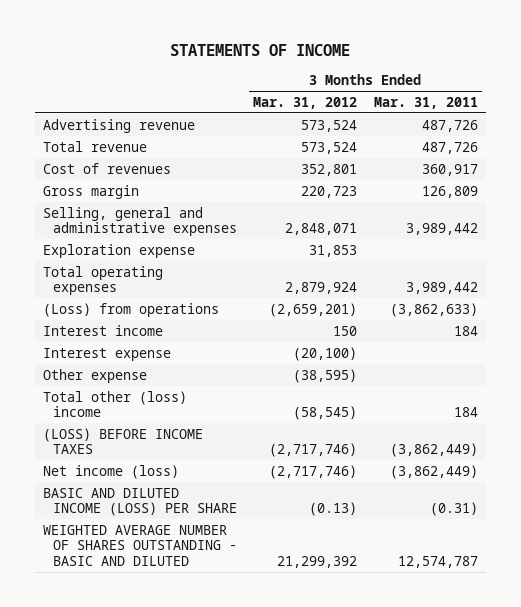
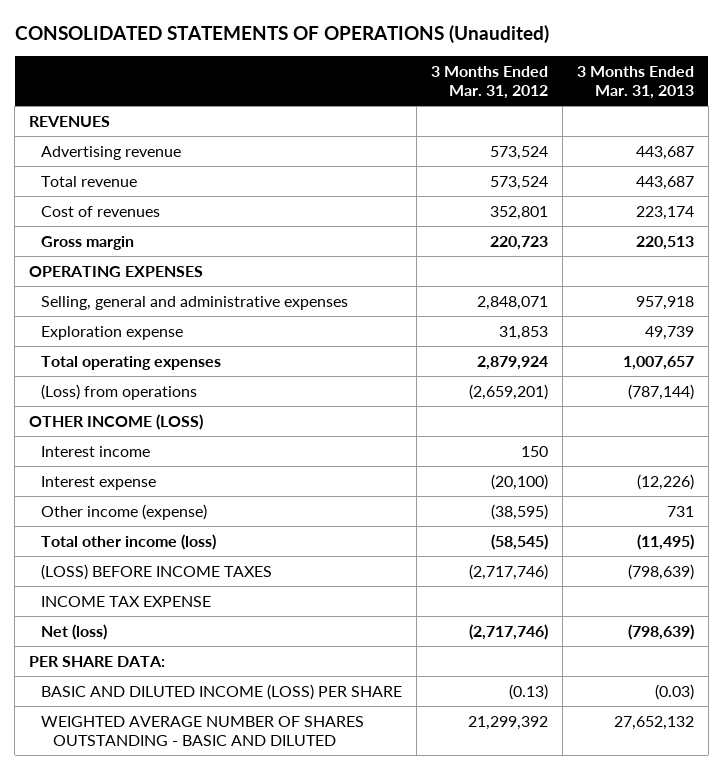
- STATEMENTS OF INCOME
+ CONSOLIDATED STATEMENTS OF OPERATIONS (Unaudited)
- | 3 Months Ended Mar. 31, 2012 | 3 Months Ended Mar. 31, 2011
+ | 3 Months Ended Mar. 31, 2012 | 3 Months Ended Mar. 31, 2013
+ REVENUES
+ OPERATING EXPENSES
+ OTHER INCOME (LOSS)
- Other expense | (38,595) |
- Total other (loss) income | (58,545) | 184
+ Other income (expense) | (38,595) | 731
+ Total other income (loss) | (58,545) | (11,495)
- Net income (loss) | (2,717,746) | (3,862,449)
+ INCOME TAX EXPENSE
+ Net (loss) | (2,717,746) | (798,639)
+ PER SHARE DATA:

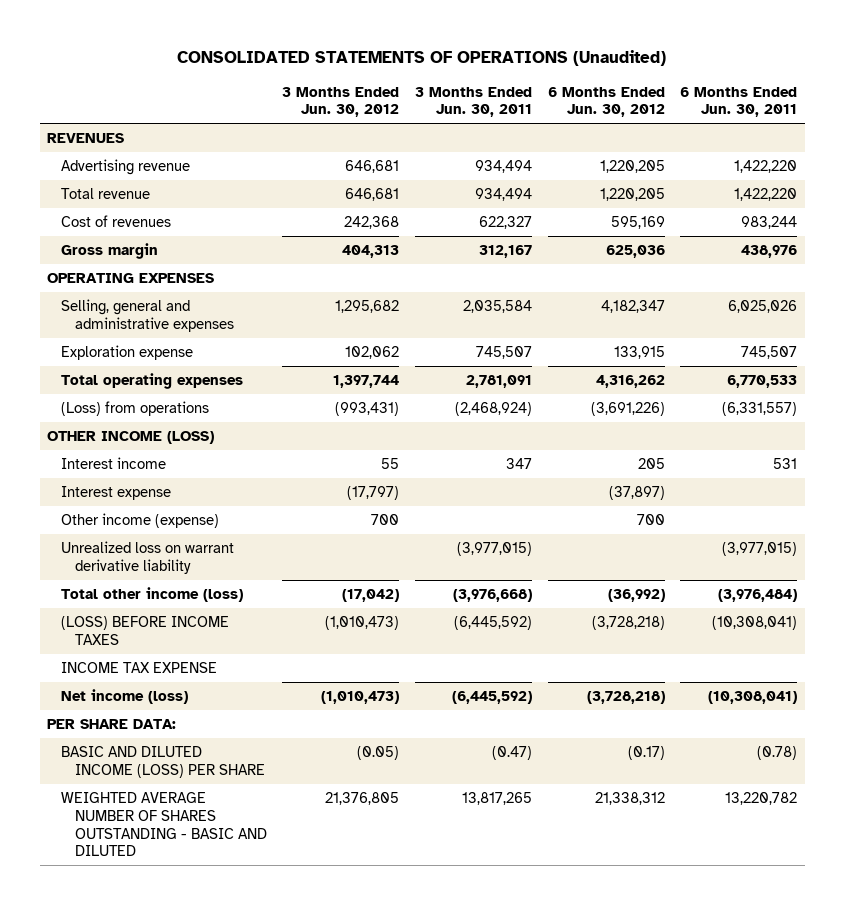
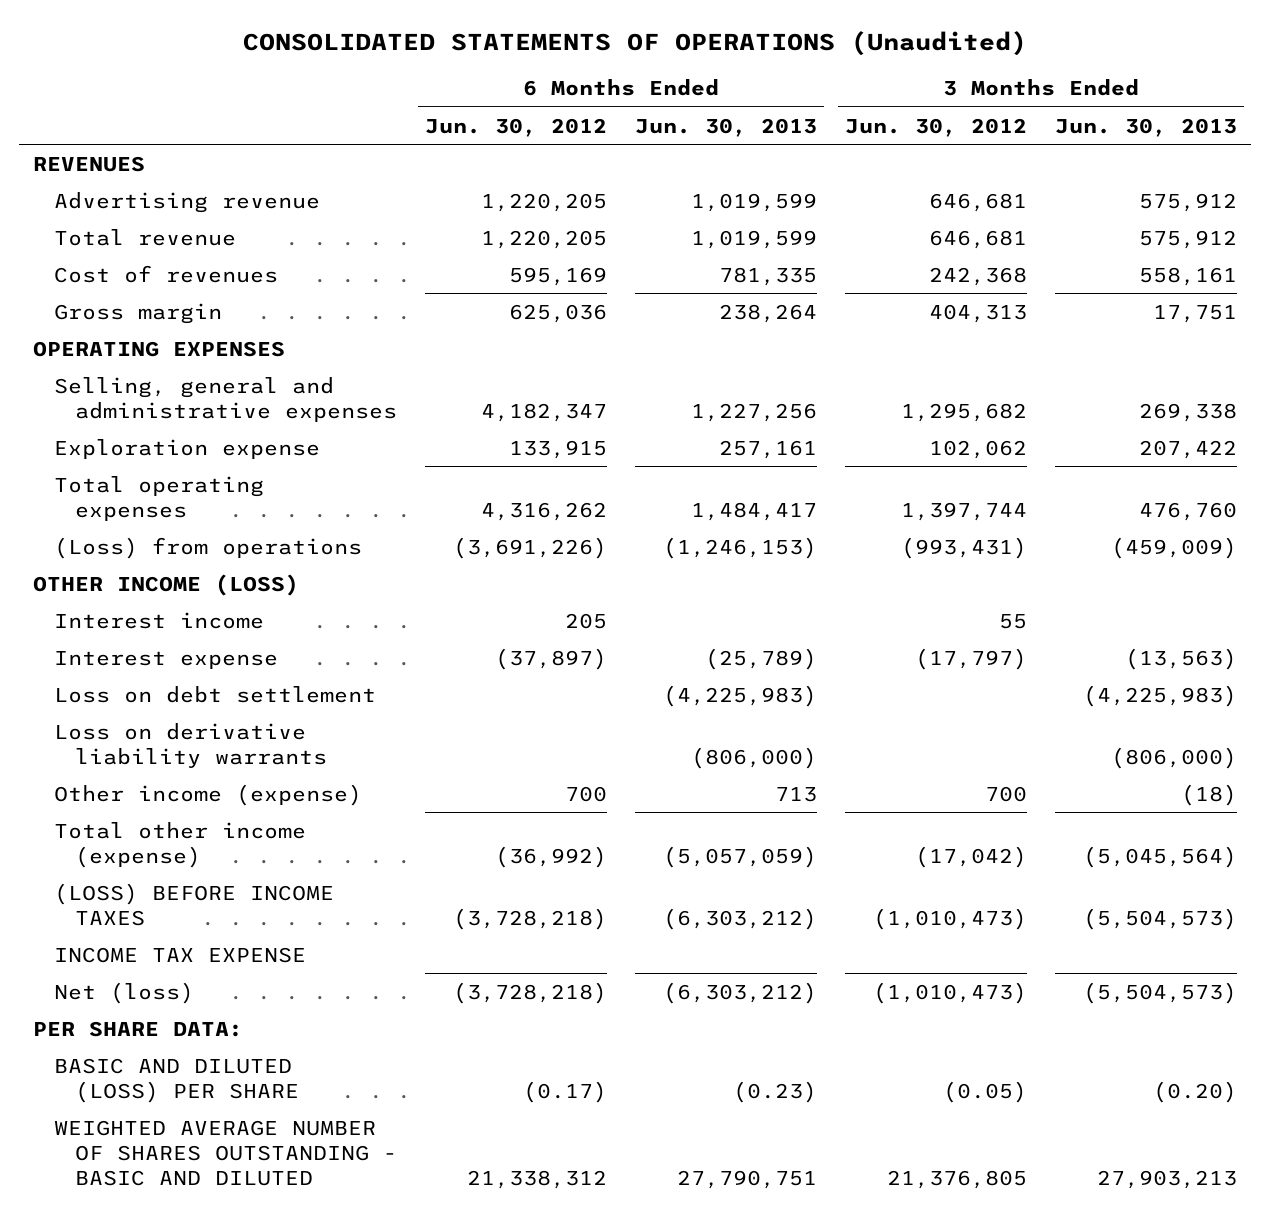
- | 3 Months Ended Jun. 30, 2012 | 3 Months Ended Jun. 30, 2011 | 6 Months Ended Jun. 30, 2012 | 6 Months Ended Jun. 30, 2011
+ | 6 Months Ended Jun. 30, 2012 | 6 Months Ended Jun. 30, 2013 | 3 Months Ended Jun. 30, 2012 | 3 Months Ended Jun. 30, 2013
+ Loss on debt settlement | | (4,225,983) | | (4,225,983)
+ Loss on derivative liability warrants | | (806,000) | | (806,000)
- Unrealized loss on warrant derivative liability | | (3,977,015) | | (3,977,015)
- Total other income (loss) | (17,042) | (3,976,668) | (36,992) | (3,976,484)
+ Total other income (expense) | (36,992) | (5,057,059) | (17,042) | (5,045,564)
- Net income (loss) | (1,010,473) | (6,445,592) | (3,728,218) | (10,308,041)
+ Net (loss) | (3,728,218) | (6,303,212) | (1,010,473) | (5,504,573)
- BASIC AND DILUTED INCOME (LOSS) PER SHARE | (0.05) | (0.47) | (0.17) | (0.78)
+ BASIC AND DILUTED (LOSS) PER SHARE | (0.17) | (0.23) | (0.05) | (0.20)

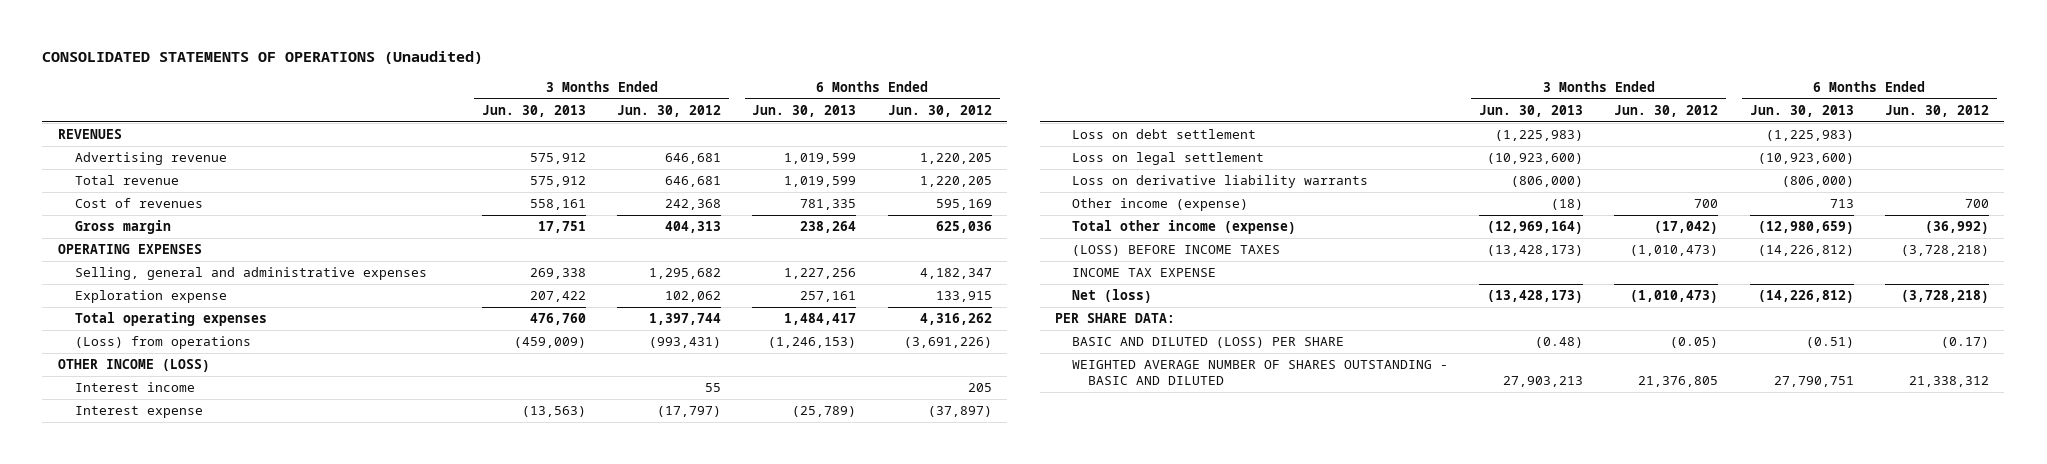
- | 6 Months Ended Jun. 30, 2012 | 6 Months Ended Jun. 30, 2013 | 3 Months Ended Jun. 30, 2012 | 3 Months Ended Jun. 30, 2013
+ | 3 Months Ended Jun. 30, 2013 | 3 Months Ended Jun. 30, 2012 | 6 Months Ended Jun. 30, 2013 | 6 Months Ended Jun. 30, 2012
- Loss on debt settlement | | (4,225,983) | | (4,225,983)
+ Loss on debt settlement | (1,225,983) | | (1,225,983) |
+ Loss on legal settlement | (10,923,600) | | (10,923,600) |
- Total other income (expense) | (36,992) | (5,057,059) | (17,042) | (5,045,564)
- (LOSS) BEFORE INCOME TAXES | (3,728,218) | (6,303,212) | (1,010,473) | (5,504,573)
+ Total other income (expense) | (12,969,164) | (17,042) | (12,980,659) | (36,992)
+ (LOSS) BEFORE INCOME TAXES | (13,428,173) | (1,010,473) | (14,226,812) | (3,728,218)
- Net (loss) | (3,728,218) | (6,303,212) | (1,010,473) | (5,504,573)
+ Net (loss) | (13,428,173) | (1,010,473) | (14,226,812) | (3,728,218)
- BASIC AND DILUTED (LOSS) PER SHARE | (0.17) | (0.23) | (0.05) | (0.20)
+ BASIC AND DILUTED (LOSS) PER SHARE | (0.48) | (0.05) | (0.51) | (0.17)

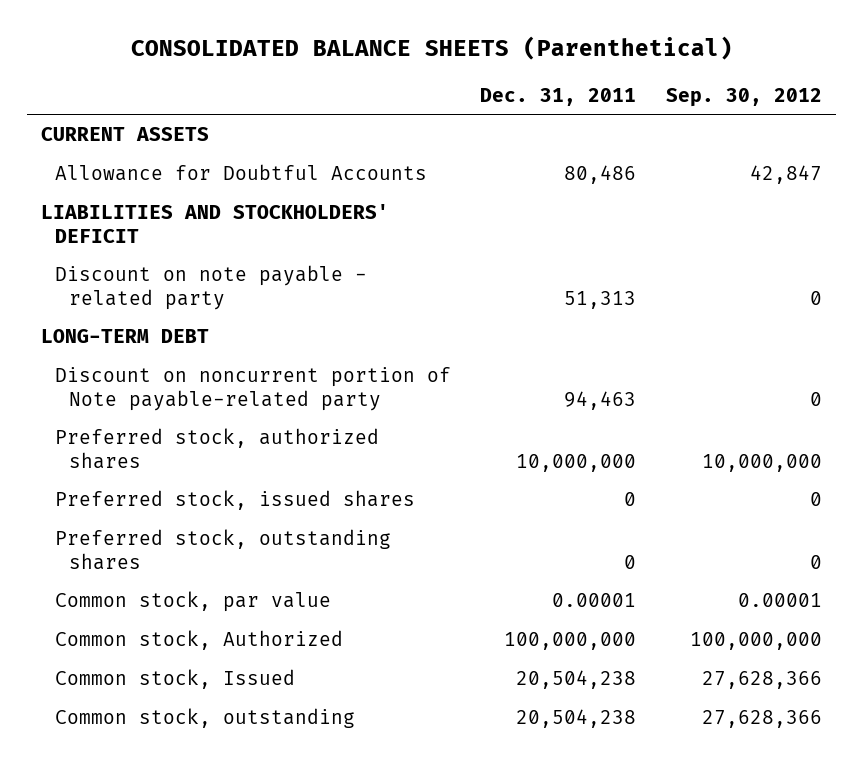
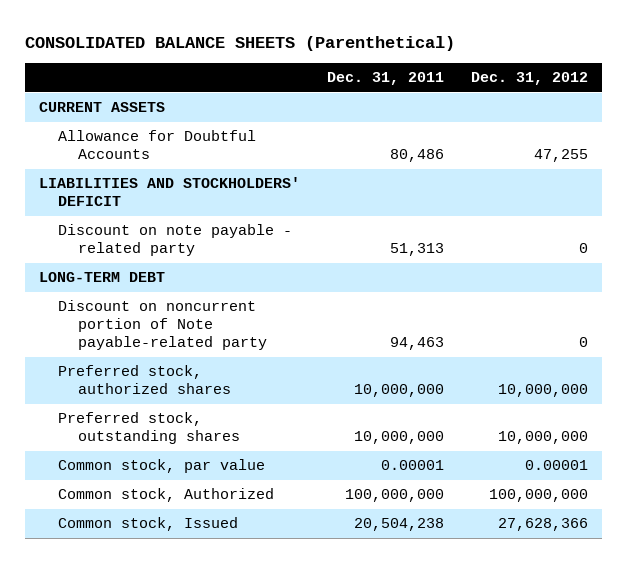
- | Dec. 31, 2011 | Sep. 30, 2012
+ | Dec. 31, 2011 | Dec. 31, 2012
- Preferred stock, issued shares | 0 | 0
- Preferred stock, outstanding shares | 0 | 0
+ Preferred stock, outstanding shares | 10,000,000 | 10,000,000
- Common stock, outstanding | 20,504,238 | 27,628,366

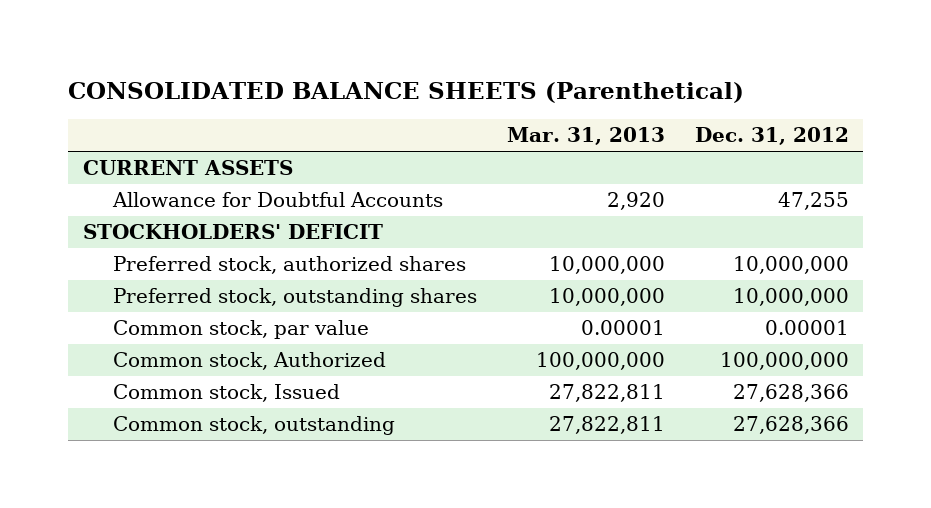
- | Dec. 31, 2011 | Dec. 31, 2012
+ | Mar. 31, 2013 | Dec. 31, 2012
- LIABILITIES AND STOCKHOLDERS' DEFICIT
- Discount on note payable - related party | 51,313 | 0
- LONG-TERM DEBT
- Discount on noncurrent portion of Note payable-related party | 94,463 | 0
+ STOCKHOLDERS' DEFICIT
+ Common stock, outstanding | 27,822,811 | 27,628,366

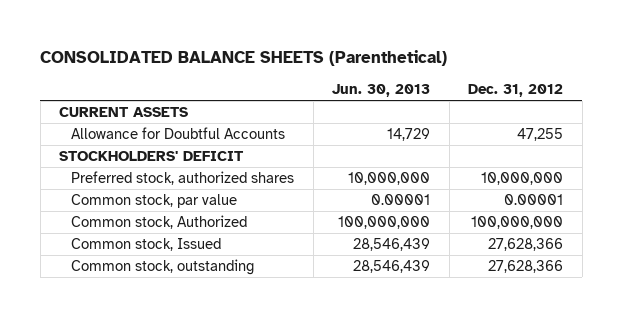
- | Mar. 31, 2013 | Dec. 31, 2012
+ | Jun. 30, 2013 | Dec. 31, 2012
- Preferred stock, outstanding shares | 10,000,000 | 10,000,000

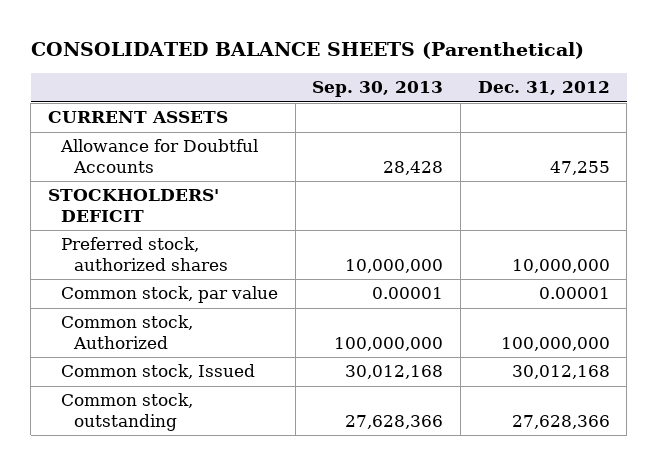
- | Jun. 30, 2013 | Dec. 31, 2012
+ | Sep. 30, 2013 | Dec. 31, 2012
- Common stock, Issued | 28,546,439 | 27,628,366
+ Common stock, Issued | 30,012,168 | 30,012,168

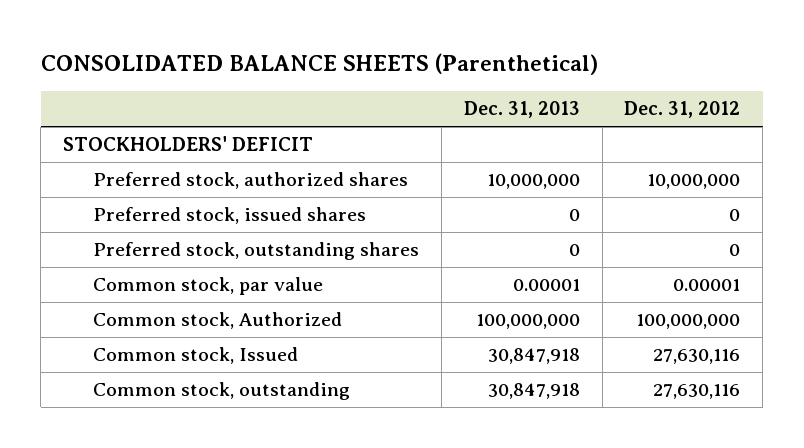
- | Sep. 30, 2013 | Dec. 31, 2012
+ | Dec. 31, 2013 | Dec. 31, 2012
- CURRENT ASSETS
- Allowance for Doubtful Accounts | 28,428 | 47,255
+ Preferred stock, issued shares | 0 | 0
+ Preferred stock, outstanding shares | 0 | 0
- Common stock, Issued | 30,012,168 | 30,012,168
- Common stock, outstanding | 27,628,366 | 27,628,366
+ Common stock, Issued | 30,847,918 | 27,630,116
+ Common stock, outstanding | 30,847,918 | 27,630,116

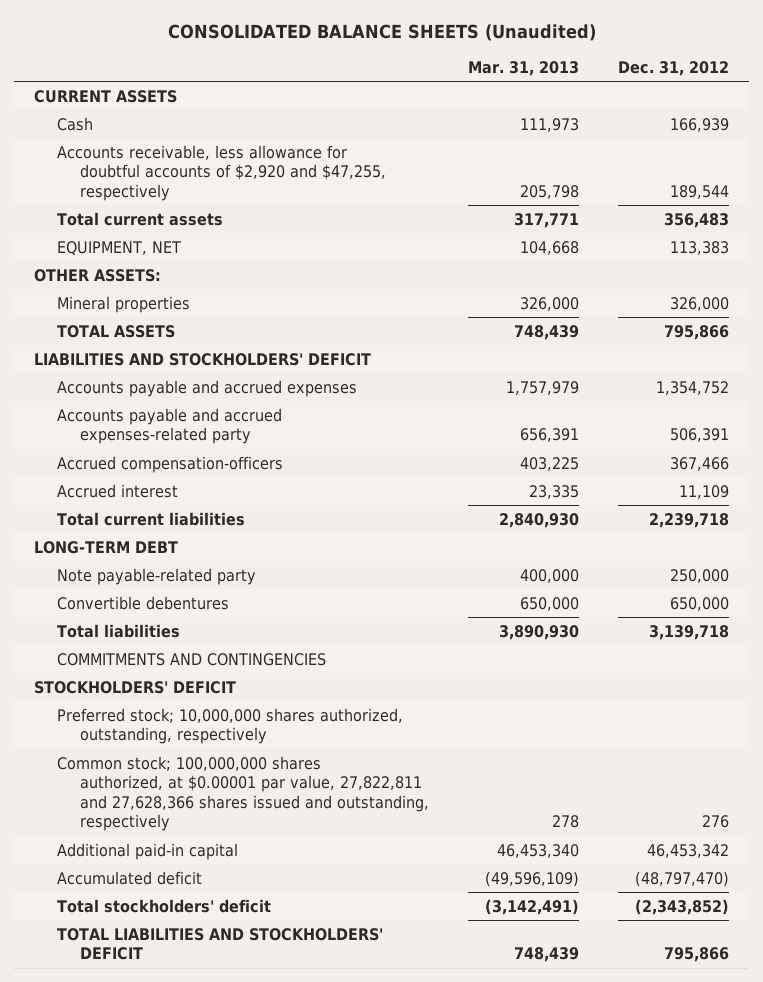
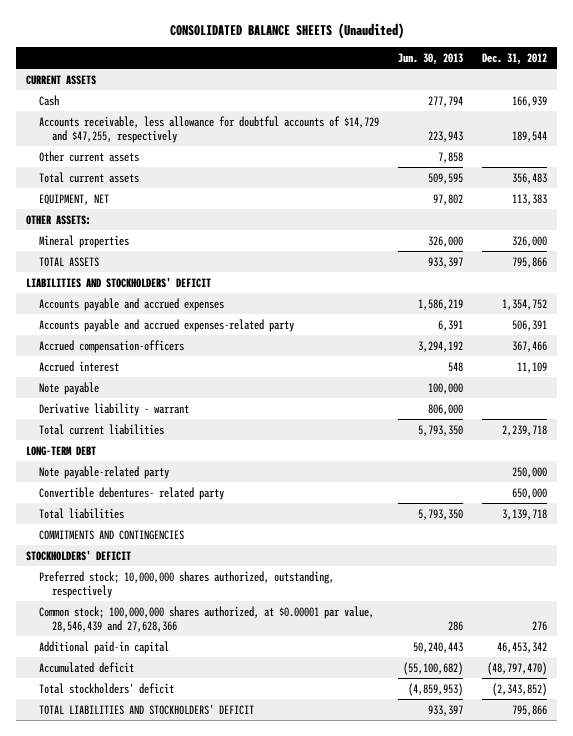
- | Mar. 31, 2013 | Dec. 31, 2012
+ | Jun. 30, 2013 | Dec. 31, 2012
- Accounts receivable, less allowance for doubtful accounts of $2,920 and $47,255, respectively | 205,798 | 189,544
+ Accounts receivable, less allowance for doubtful accounts of $14,729 and $47,255, respectively | 223,943 | 189,544
+ Other current assets | 7,858 |
+ Note payable | 100,000 |
+ Derivative liability - warrant | 806,000 |
- Convertible debentures | 650,000 | 650,000
+ Convertible debentures- related party | | 650,000
- Common stock; 100,000,000 shares authorized, at $0.00001 par value, 27,822,811 and 27,628,366 shares issued and outstanding, respectively | 278 | 276
+ Common stock; 100,000,000 shares authorized, at $0.00001 par value, 28,546,439 and 27,628,366 | 286 | 276

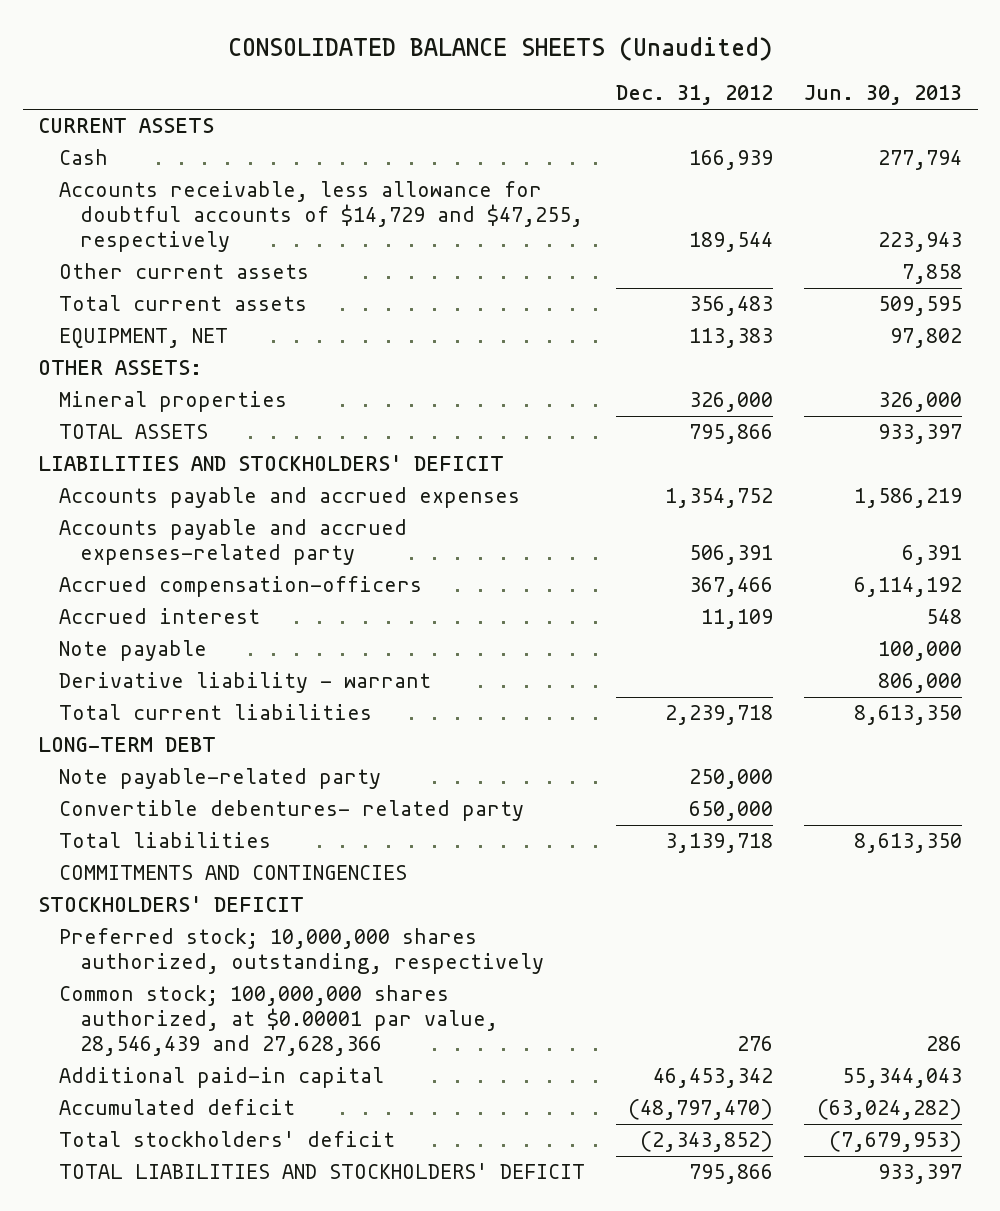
- | Jun. 30, 2013 | Dec. 31, 2012
+ | Dec. 31, 2012 | Jun. 30, 2013
- Accrued compensation-officers | 3,294,192 | 367,466
+ Accrued compensation-officers | 367,466 | 6,114,192
- Total current liabilities | 5,793,350 | 2,239,718
+ Total current liabilities | 2,239,718 | 8,613,350
- Total liabilities | 5,793,350 | 3,139,718
+ Total liabilities | 3,139,718 | 8,613,350
- Additional paid-in capital | 50,240,443 | 46,453,342
- Accumulated deficit | (55,100,682) | (48,797,470)
- Total stockholders' deficit | (4,859,953) | (2,343,852)
+ Additional paid-in capital | 46,453,342 | 55,344,043
+ Accumulated deficit | (48,797,470) | (63,024,282)
+ Total stockholders' deficit | (2,343,852) | (7,679,953)

